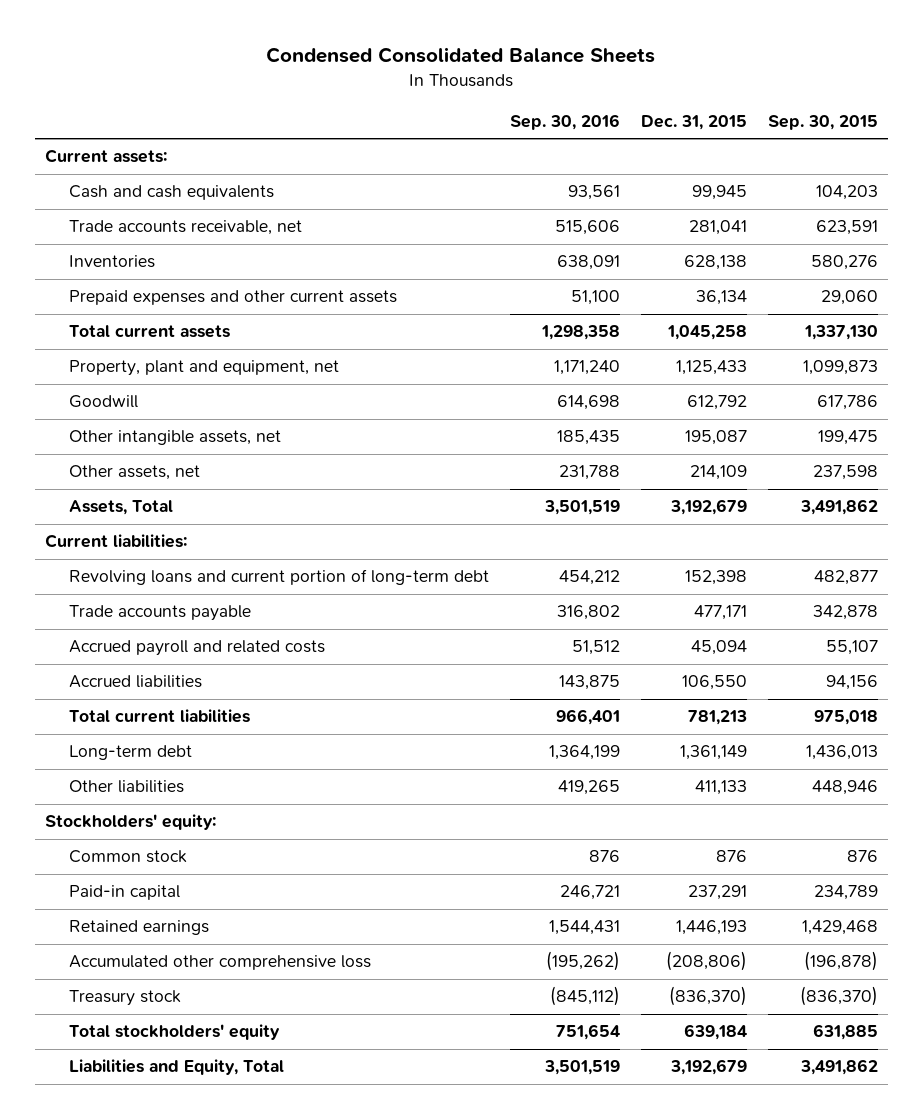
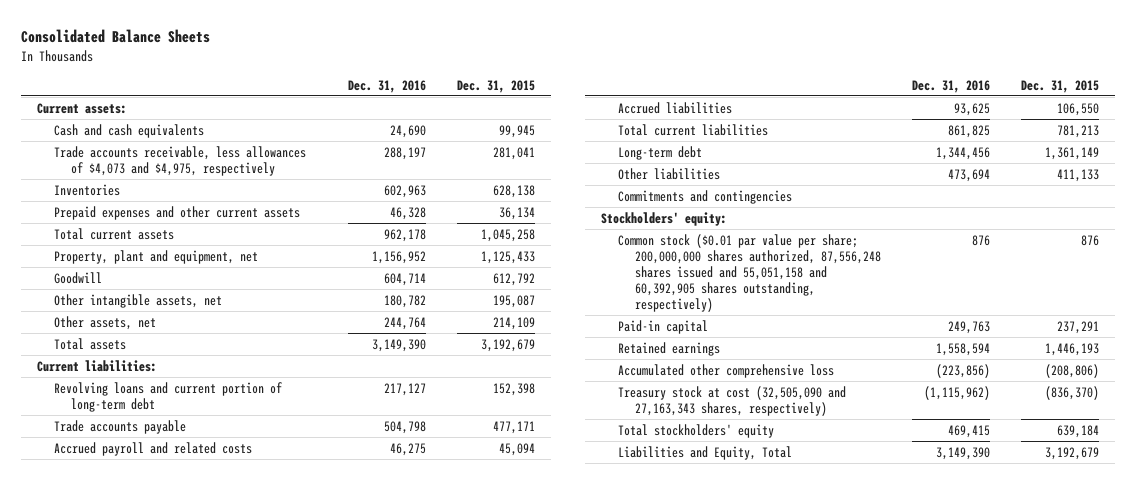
- Condensed Consolidated Balance Sheets
+ Consolidated Balance Sheets
- | Sep. 30, 2016 | Dec. 31, 2015 | Sep. 30, 2015
+ | Dec. 31, 2016 | Dec. 31, 2015
- Trade accounts receivable, net | 515,606 | 281,041 | 623,591
+ Trade accounts receivable, less allowances of $4,073 and $4,975, respectively | 288,197 | 281,041
- Assets, Total | 3,501,519 | 3,192,679 | 3,491,862
+ Total assets | 3,149,390 | 3,192,679
+ Commitments and contingencies
- Common stock | 876 | 876 | 876
+ Common stock ($0.01 par value per share; 200,000,000 shares authorized, 87,556,248 shares issued and 55,051,158 and 60,392,905 shares outstanding, respectively) | 876 | 876
- Treasury stock | (845,112) | (836,370) | (836,370)
+ Treasury stock at cost (32,505,090 and 27,163,343 shares, respectively) | (1,115,962) | (836,370)

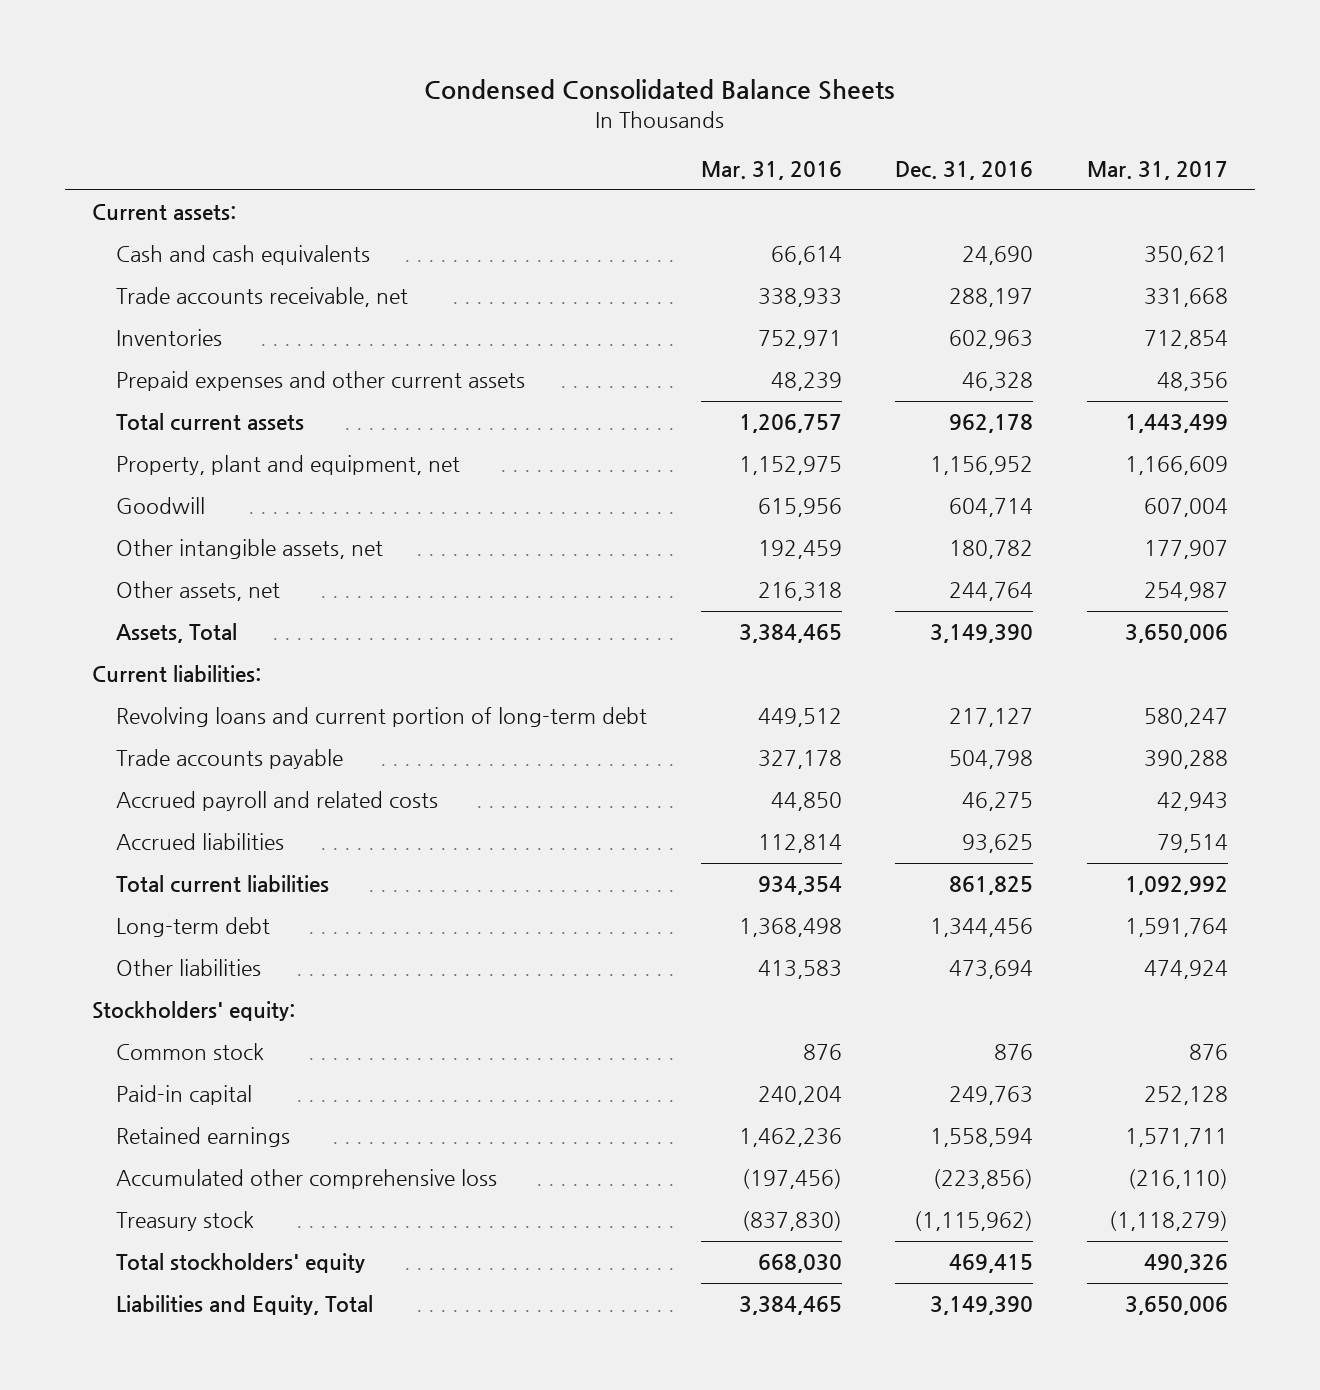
- Consolidated Balance Sheets
+ Condensed Consolidated Balance Sheets
- | Dec. 31, 2016 | Dec. 31, 2015
+ | Mar. 31, 2016 | Dec. 31, 2016 | Mar. 31, 2017
- Trade accounts receivable, less allowances of $4,073 and $4,975, respectively | 288,197 | 281,041
+ Trade accounts receivable, net | 338,933 | 288,197 | 331,668
- Total assets | 3,149,390 | 3,192,679
+ Assets, Total | 3,384,465 | 3,149,390 | 3,650,006
- Commitments and contingencies
- Common stock ($0.01 par value per share; 200,000,000 shares authorized, 87,556,248 shares issued and 55,051,158 and 60,392,905 shares outstanding, respectively) | 876 | 876
+ Common stock | 876 | 876 | 876
- Treasury stock at cost (32,505,090 and 27,163,343 shares, respectively) | (1,115,962) | (836,370)
+ Treasury stock | (837,830) | (1,115,962) | (1,118,279)

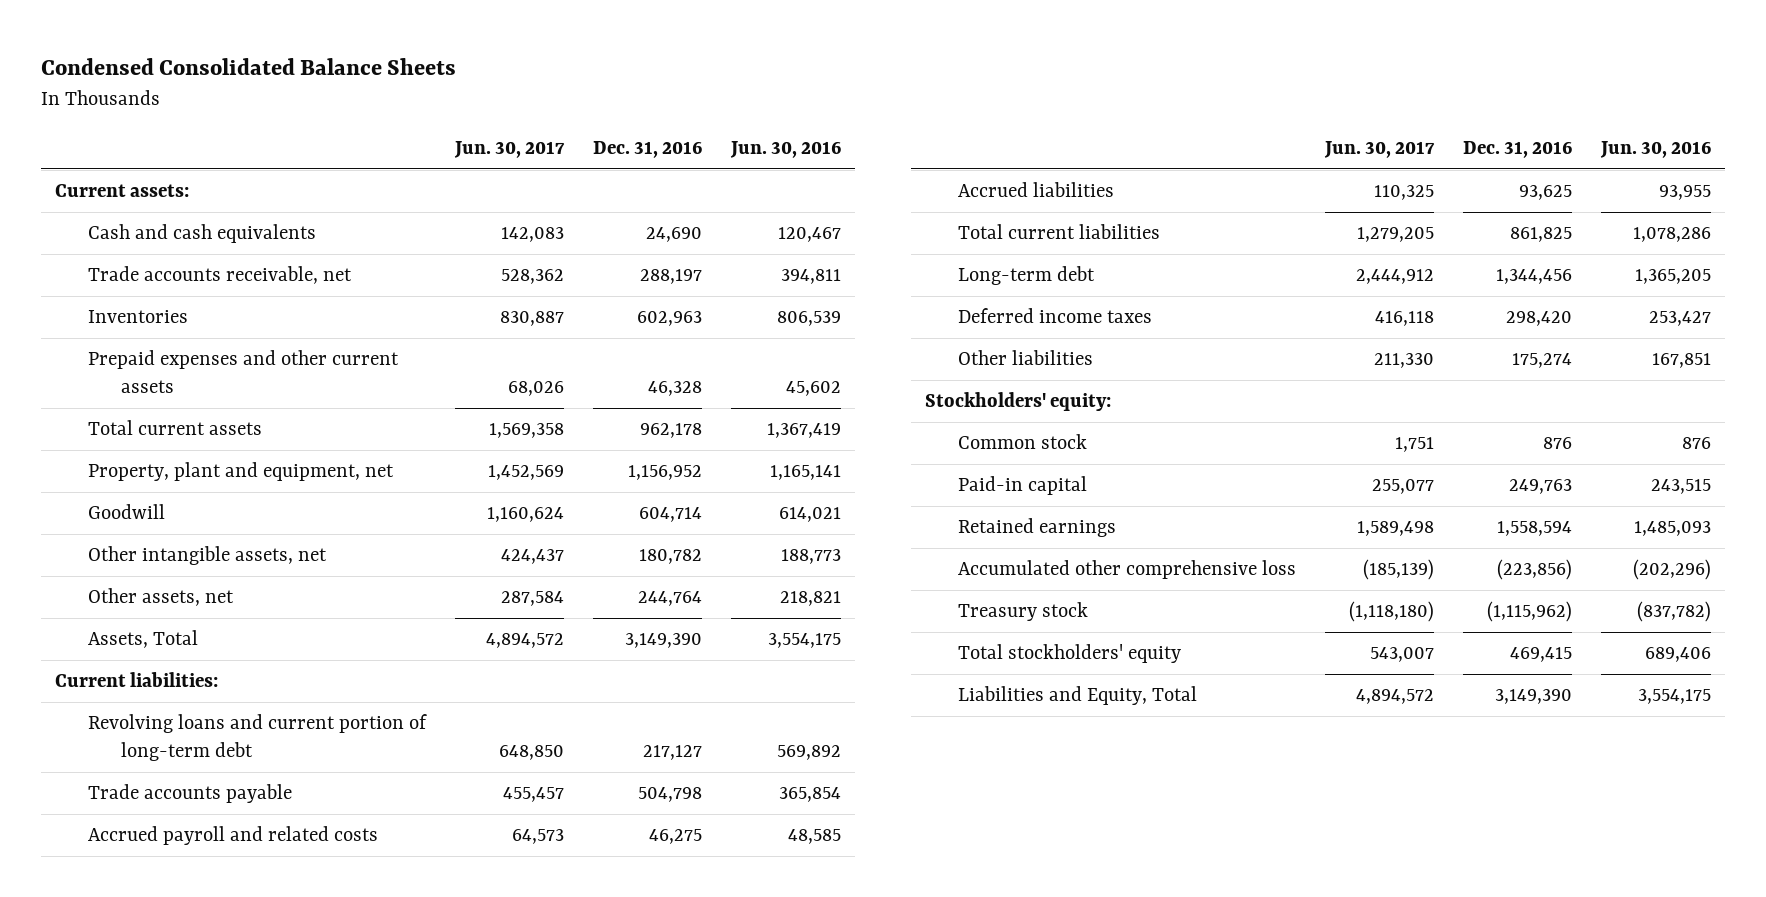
- | Mar. 31, 2016 | Dec. 31, 2016 | Mar. 31, 2017
+ | Jun. 30, 2017 | Dec. 31, 2016 | Jun. 30, 2016
- Other liabilities | 413,583 | 473,694 | 474,924
+ Deferred income taxes | 416,118 | 298,420 | 253,427
+ Other liabilities | 211,330 | 175,274 | 167,851

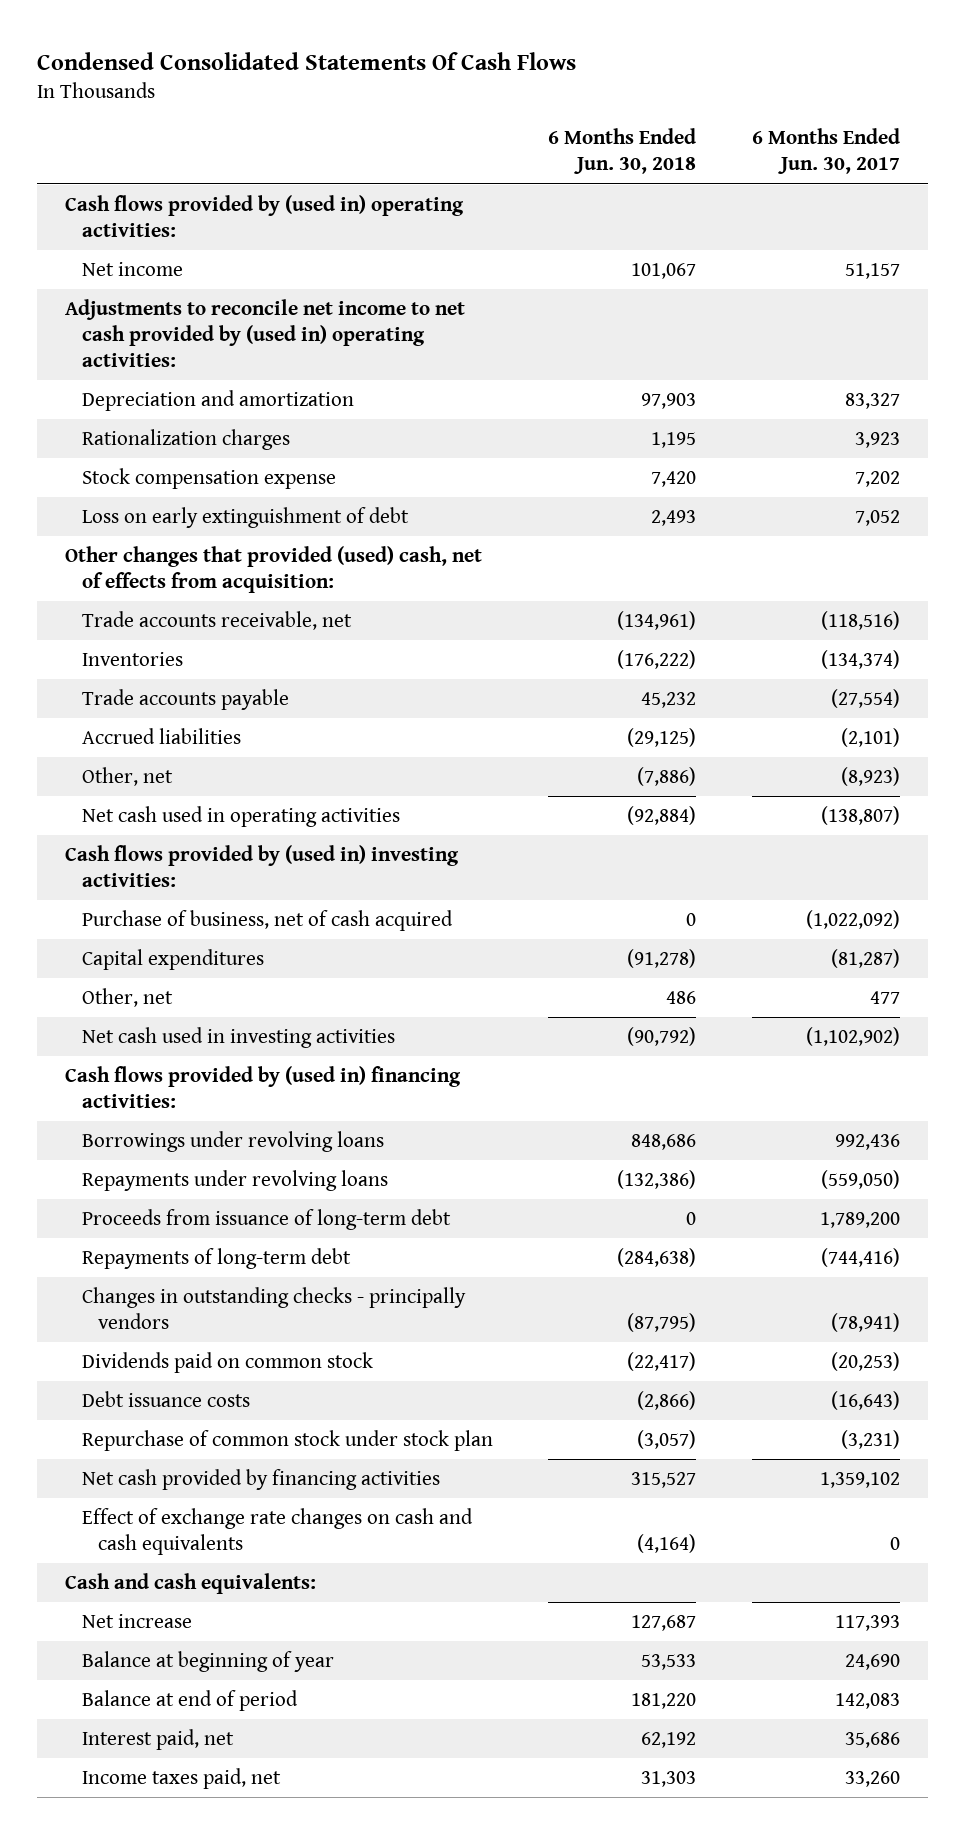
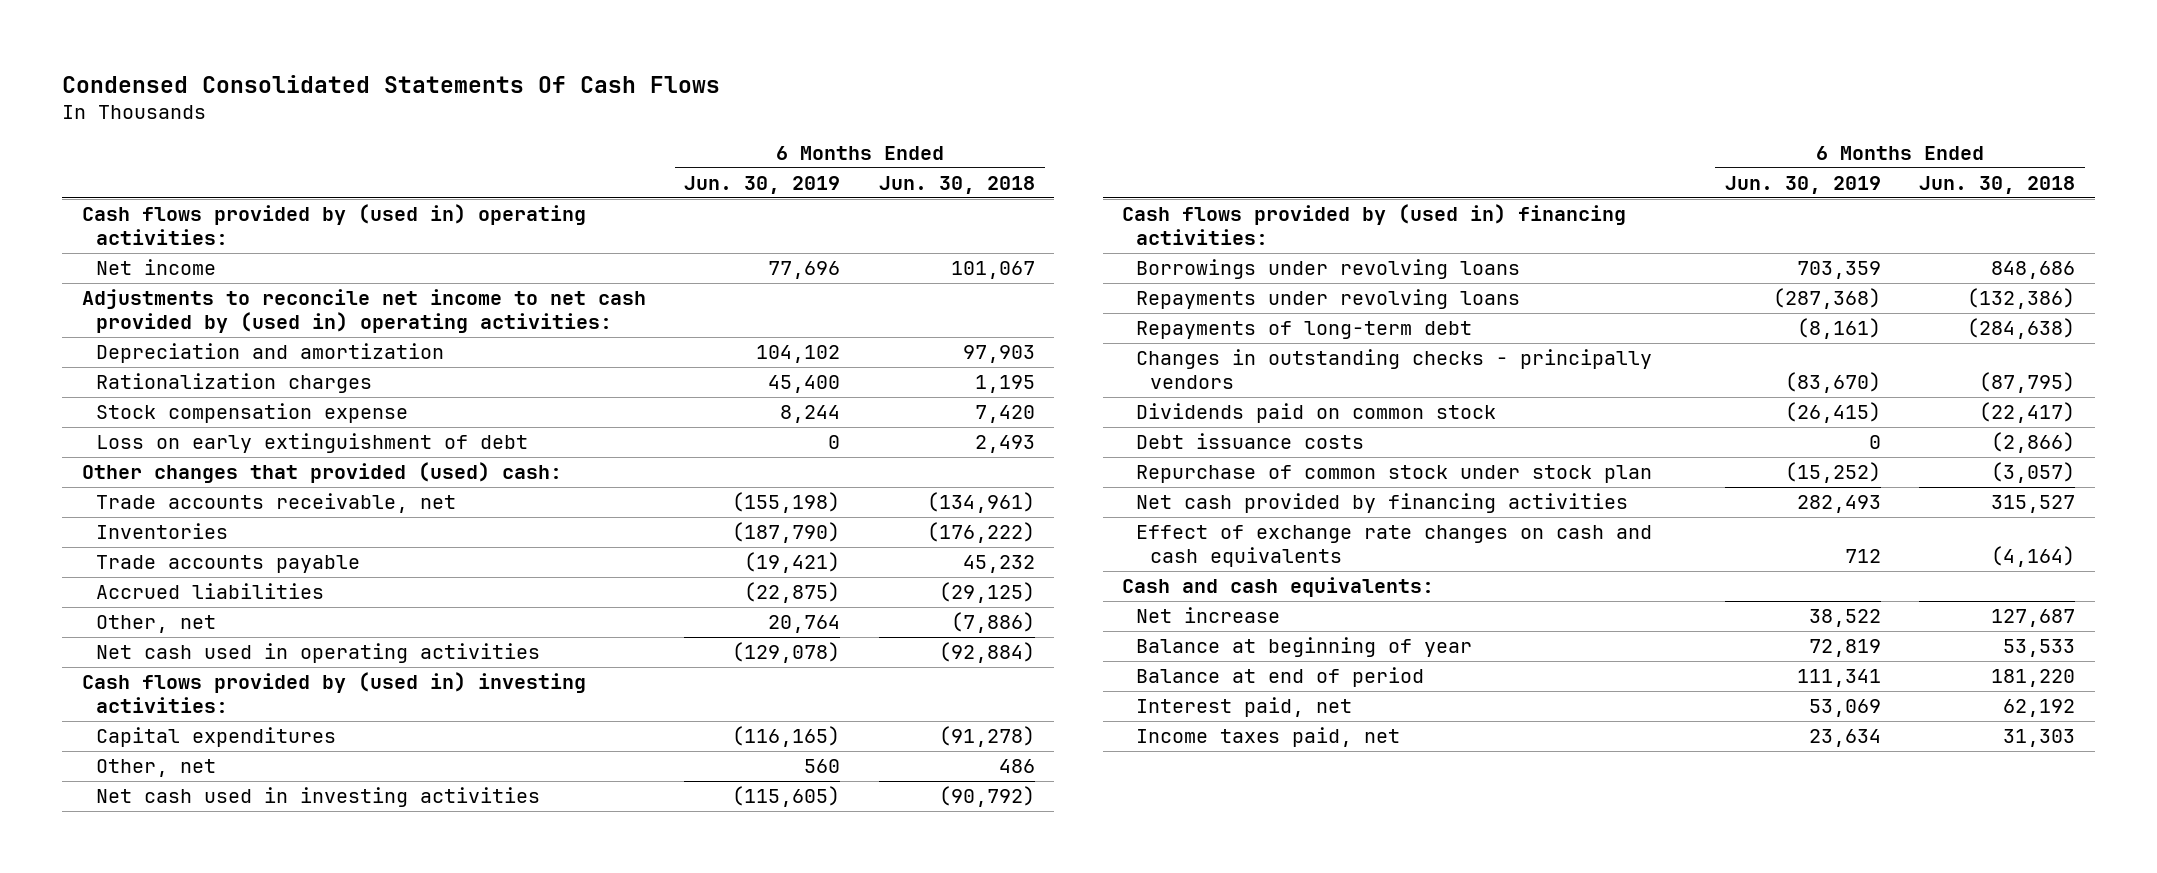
- | 6 Months Ended Jun. 30, 2018 | 6 Months Ended Jun. 30, 2017
+ | 6 Months Ended Jun. 30, 2019 | 6 Months Ended Jun. 30, 2018
- Other changes that provided (used) cash, net of effects from acquisition:
+ Other changes that provided (used) cash:
- Purchase of business, net of cash acquired | 0 | (1,022,092)
- Proceeds from issuance of long-term debt | 0 | 1,789,200

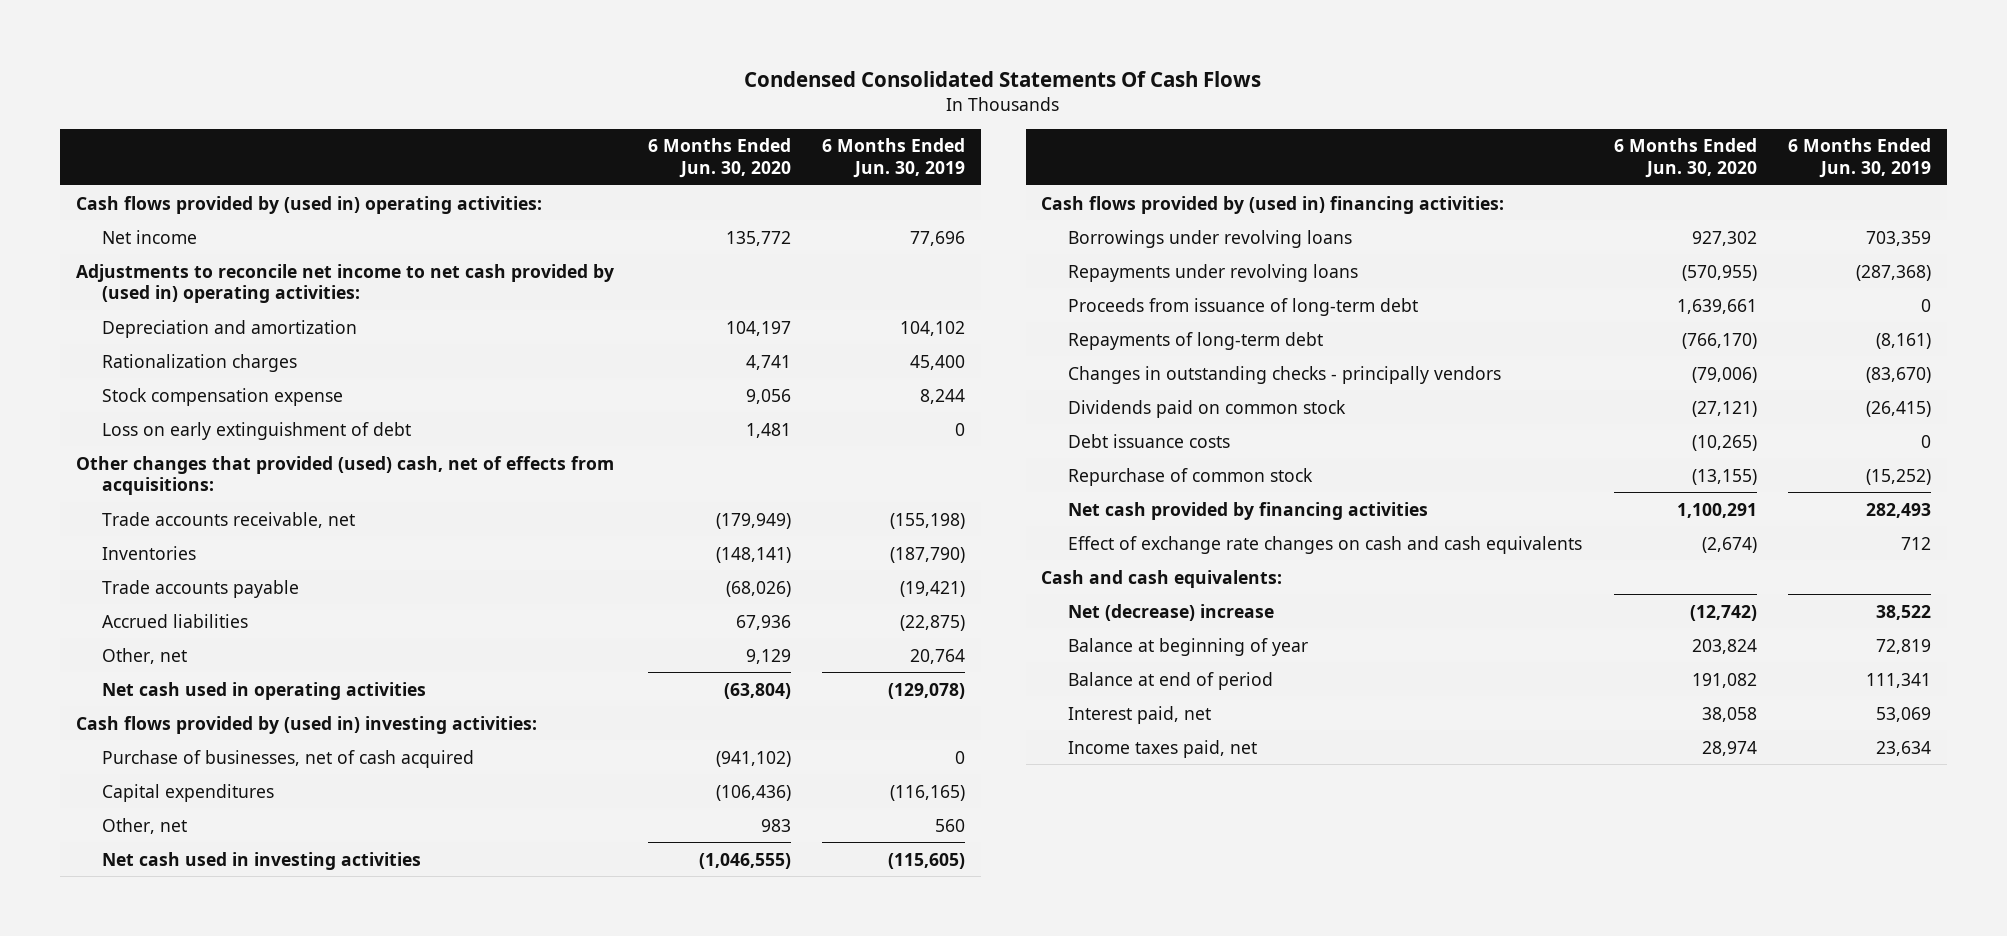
- | 6 Months Ended Jun. 30, 2019 | 6 Months Ended Jun. 30, 2018
+ | 6 Months Ended Jun. 30, 2020 | 6 Months Ended Jun. 30, 2019
- Other changes that provided (used) cash:
+ Other changes that provided (used) cash, net of effects from acquisitions:
+ Purchase of businesses, net of cash acquired | (941,102) | 0
+ Proceeds from issuance of long-term debt | 1,639,661 | 0
- Repurchase of common stock under stock plan | (15,252) | (3,057)
+ Repurchase of common stock | (13,155) | (15,252)
- Net increase | 38,522 | 127,687
+ Net (decrease) increase | (12,742) | 38,522

